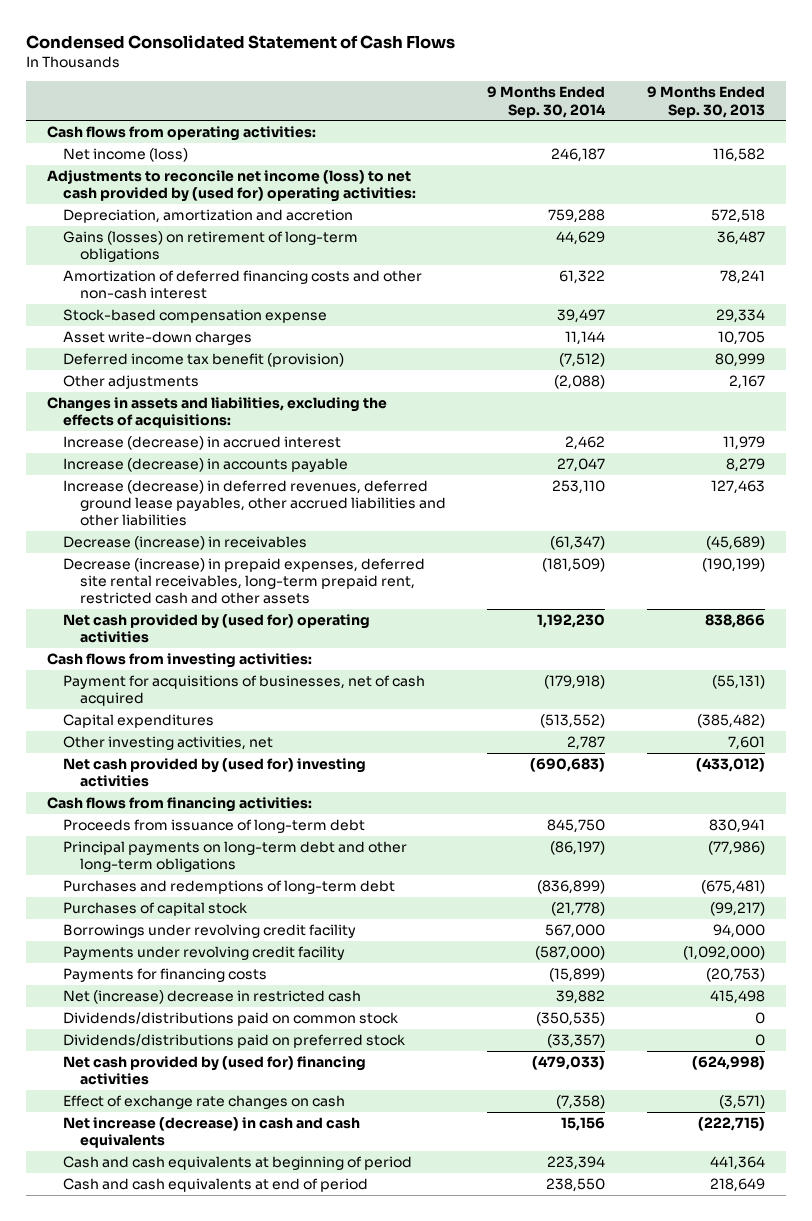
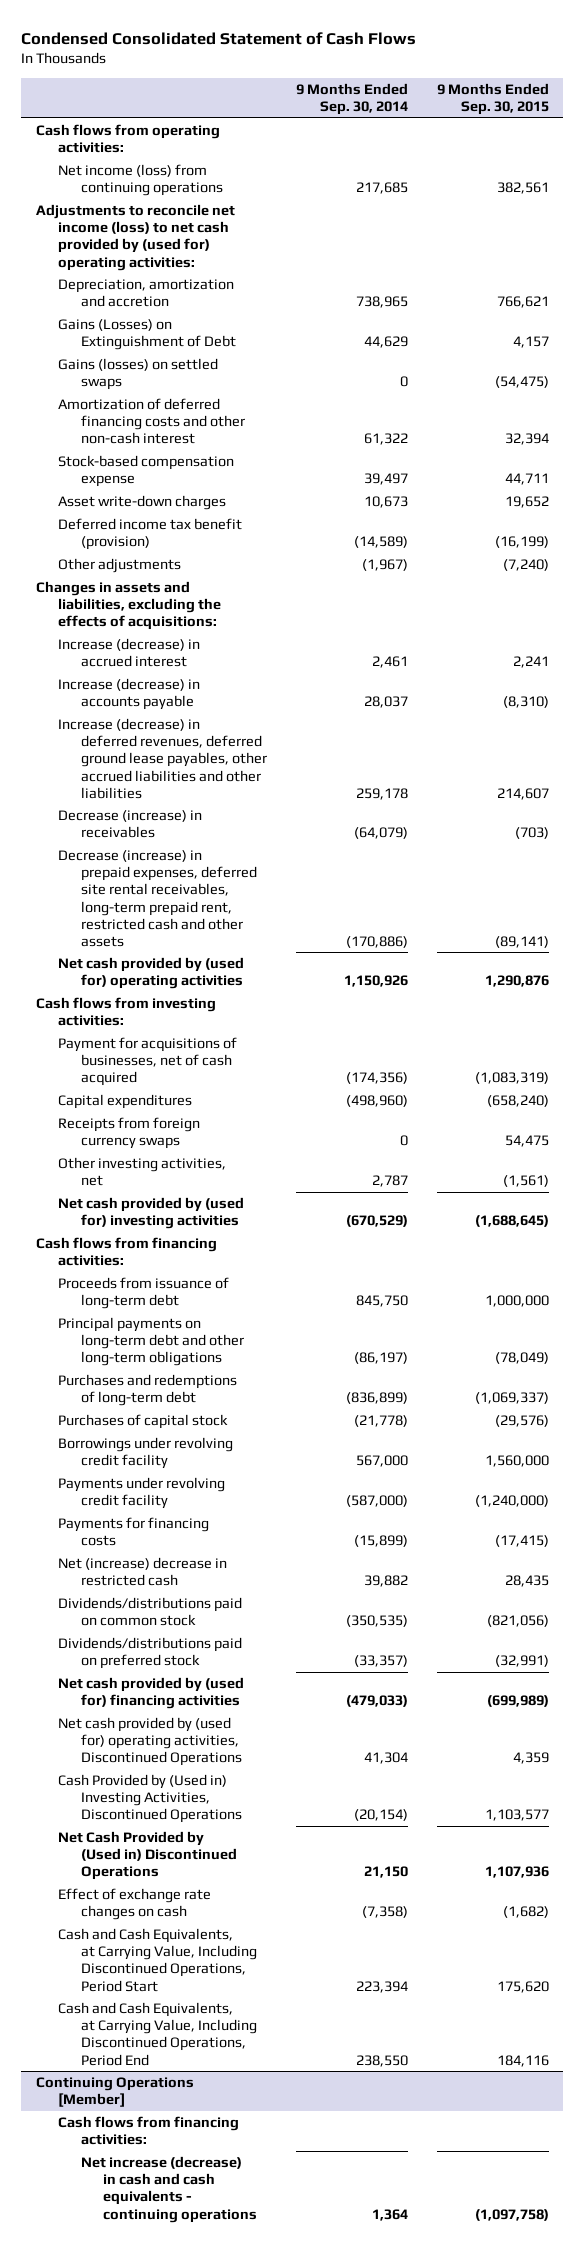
- | 9 Months Ended Sep. 30, 2014 | 9 Months Ended Sep. 30, 2013
+ | 9 Months Ended Sep. 30, 2014 | 9 Months Ended Sep. 30, 2015
- Net income (loss) | 246,187 | 116,582
+ Net income (loss) from continuing operations | 217,685 | 382,561
- Depreciation, amortization and accretion | 759,288 | 572,518
- Gains (losses) on retirement of long-term obligations | 44,629 | 36,487
+ Depreciation, amortization and accretion | 738,965 | 766,621
+ Gains (Losses) on Extinguishment of Debt | 44,629 | 4,157
+ Gains (losses) on settled swaps | 0 | (54,475)
- Asset write-down charges | 11,144 | 10,705
- Deferred income tax benefit (provision) | (7,512) | 80,999
- Other adjustments | (2,088) | 2,167
+ Asset write-down charges | 10,673 | 19,652
+ Deferred income tax benefit (provision) | (14,589) | (16,199)
+ Other adjustments | (1,967) | (7,240)
- Increase (decrease) in accrued interest | 2,462 | 11,979
- Increase (decrease) in accounts payable | 27,047 | 8,279
- Increase (decrease) in deferred revenues, deferred ground lease payables, other accrued liabilities and other liabilities | 253,110 | 127,463
- Decrease (increase) in receivables | (61,347) | (45,689)
- Decrease (increase) in prepaid expenses, deferred site rental receivables, long-term prepaid rent, restricted cash and other assets | (181,509) | (190,199)
- Net cash provided by (used for) operating activities | 1,192,230 | 838,866
+ Increase (decrease) in accrued interest | 2,461 | 2,241
+ Increase (decrease) in accounts payable | 28,037 | (8,310)
+ Increase (decrease) in deferred revenues, deferred ground lease payables, other accrued liabilities and other liabilities | 259,178 | 214,607
+ Decrease (increase) in receivables | (64,079) | (703)
+ Decrease (increase) in prepaid expenses, deferred site rental receivables, long-term prepaid rent, restricted cash and other assets | (170,886) | (89,141)
+ Net cash provided by (used for) operating activities | 1,150,926 | 1,290,876
- Payment for acquisitions of businesses, net of cash acquired | (179,918) | (55,131)
- Capital expenditures | (513,552) | (385,482)
+ Payment for acquisitions of businesses, net of cash acquired | (174,356) | (1,083,319)
+ Capital expenditures | (498,960) | (658,240)
+ Receipts from foreign currency swaps | 0 | 54,475
- Net cash provided by (used for) investing activities | (690,683) | (433,012)
+ Net cash provided by (used for) investing activities | (670,529) | (1,688,645)
+ Net cash provided by (used for) operating activities, Discontinued Operations | 41,304 | 4,359
+ Cash Provided by (Used in) Investing Activities, Discontinued Operations | (20,154) | 1,103,577
+ Net Cash Provided by (Used in) Discontinued Operations | 21,150 | 1,107,936
- Net increase (decrease) in cash and cash equivalents | 15,156 | (222,715)
- Cash and cash equivalents at beginning of period | 223,394 | 441,364
- Cash and cash equivalents at end of period | 238,550 | 218,649
+ Cash and Cash Equivalents, at Carrying Value, Including Discontinued Operations, Period Start | 223,394 | 175,620
+ Cash and Cash Equivalents, at Carrying Value, Including Discontinued Operations, Period End | 238,550 | 184,116
+ Continuing Operations [Member]
+ Cash flows from financing activities:
+ Net increase (decrease) in cash and cash equivalents - continuing operations | 1,364 | (1,097,758)

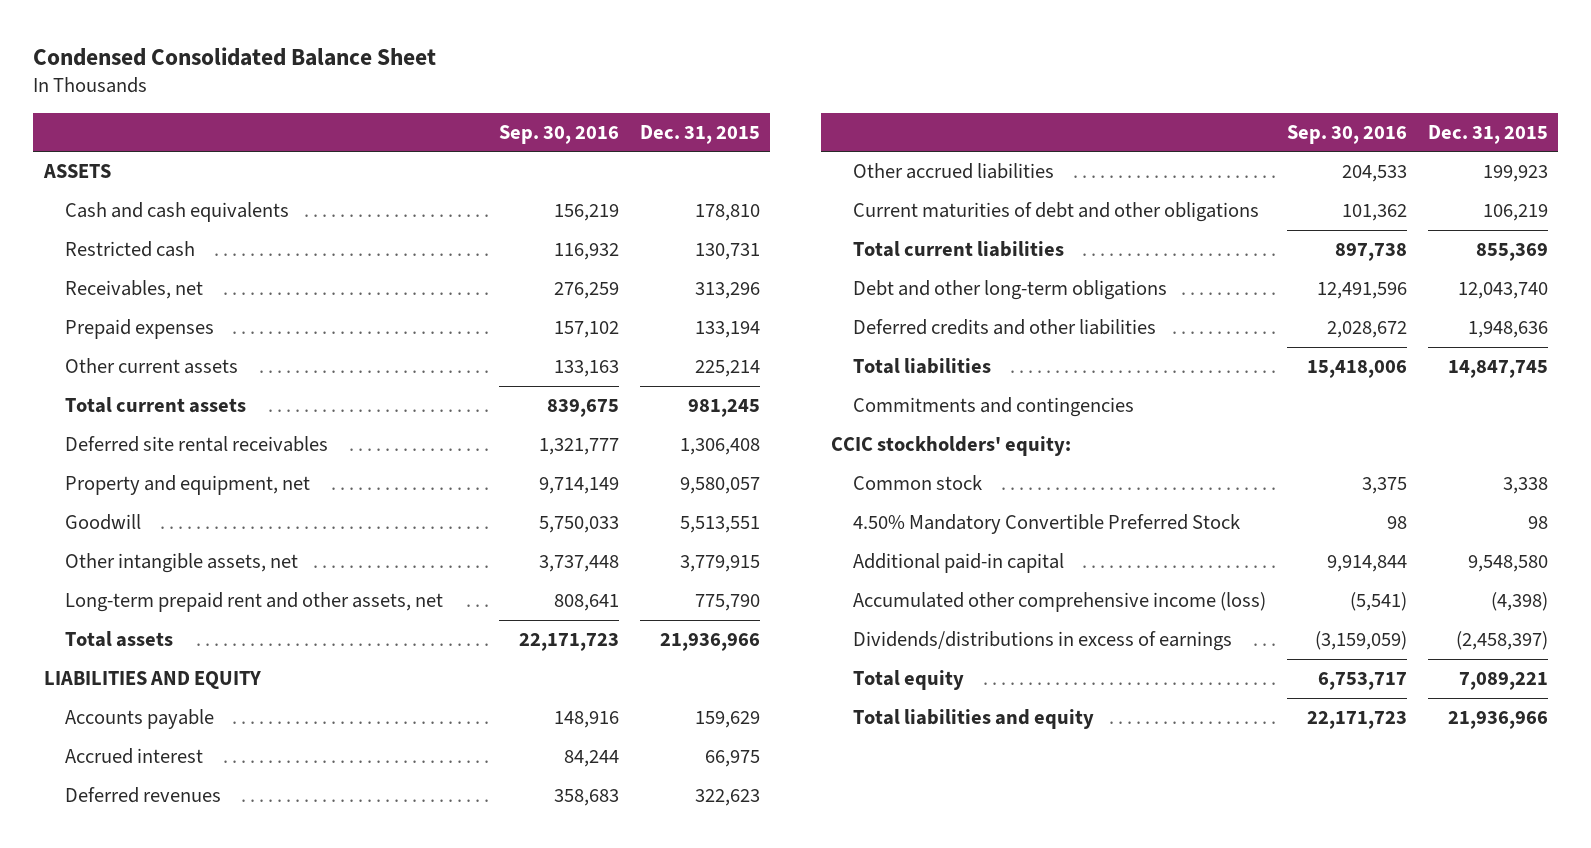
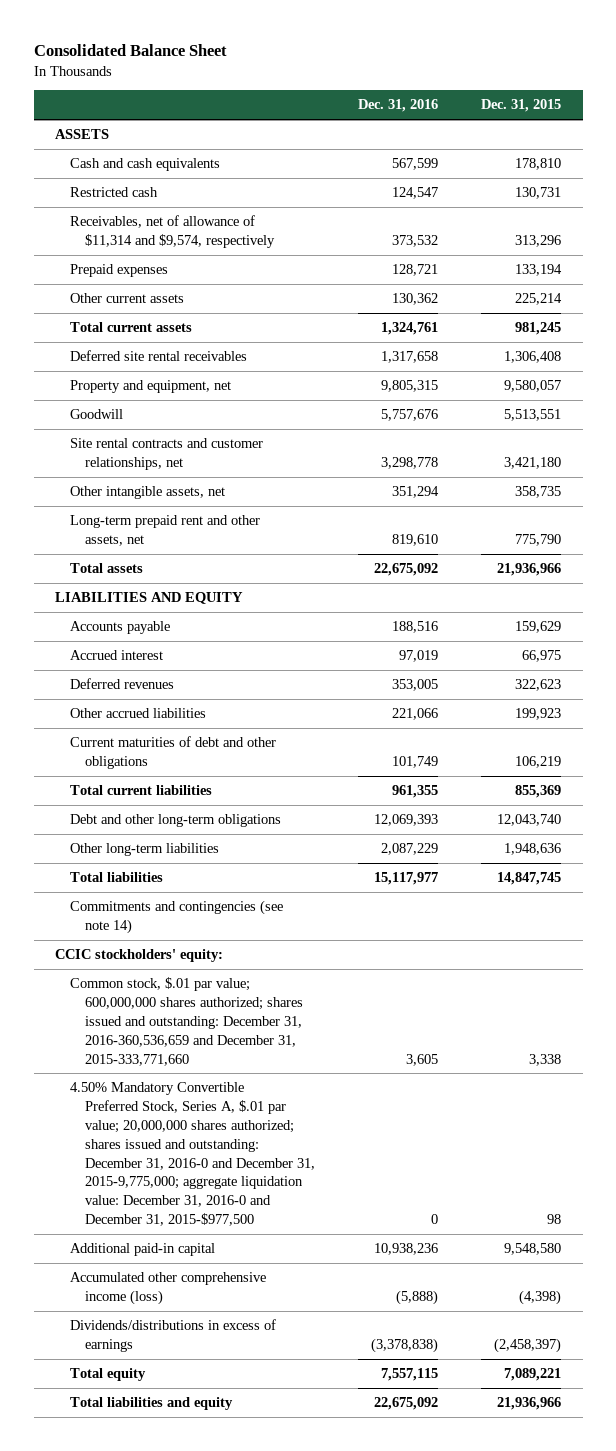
- Condensed Consolidated Balance Sheet
+ Consolidated Balance Sheet
- | Sep. 30, 2016 | Dec. 31, 2015
+ | Dec. 31, 2016 | Dec. 31, 2015
- Receivables, net | 276,259 | 313,296
+ Receivables, net of allowance of $11,314 and $9,574, respectively | 373,532 | 313,296
- Other intangible assets, net | 3,737,448 | 3,779,915
+ Site rental contracts and customer relationships, net | 3,298,778 | 3,421,180
+ Other intangible assets, net | 351,294 | 358,735
- Deferred credits and other liabilities | 2,028,672 | 1,948,636
+ Other long-term liabilities | 2,087,229 | 1,948,636
- Commitments and contingencies
+ Commitments and contingencies (see note 14)
- Common stock | 3,375 | 3,338
- 4.50% Mandatory Convertible Preferred Stock | 98 | 98
+ Common stock, $.01 par value; 600,000,000 shares authorized; shares issued and outstanding: December 31, 2016-360,536,659 and December 31, 2015-333,771,660 | 3,605 | 3,338
+ 4.50% Mandatory Convertible Preferred Stock, Series A, $.01 par value; 20,000,000 shares authorized; shares issued and outstanding: December 31, 2016-0 and December 31, 2015-9,775,000; aggregate liquidation value: December 31, 2016-0 and December 31, 2015-$977,500 | 0 | 98

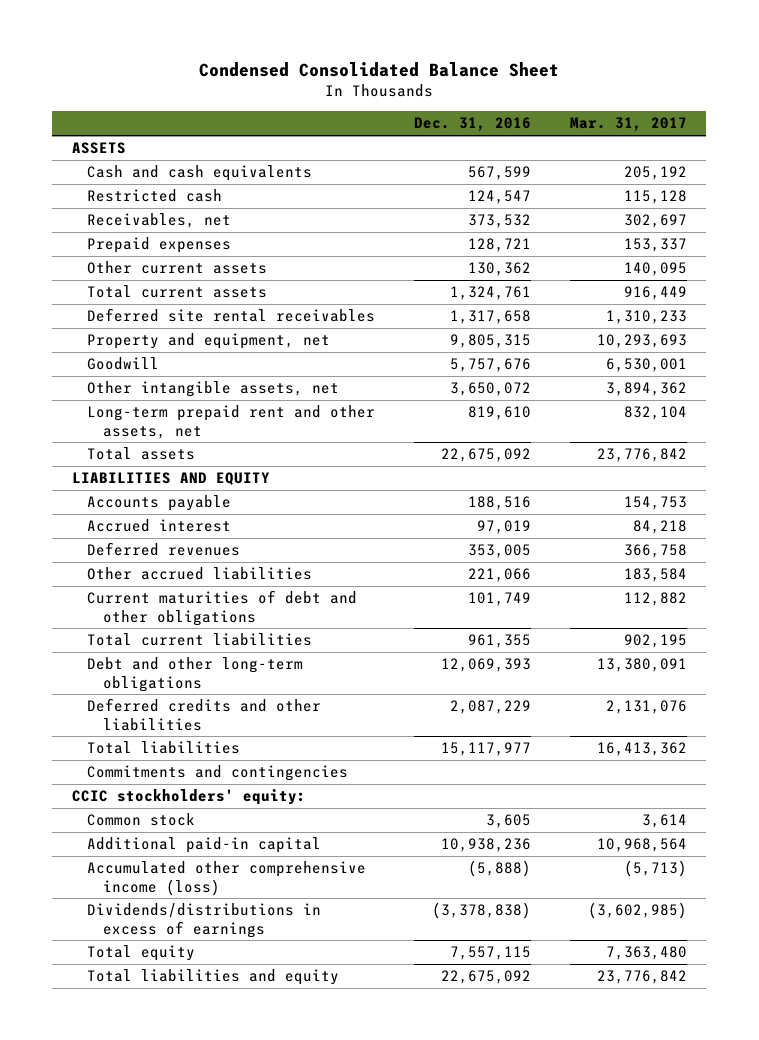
- Consolidated Balance Sheet
+ Condensed Consolidated Balance Sheet
- | Dec. 31, 2016 | Dec. 31, 2015
+ | Dec. 31, 2016 | Mar. 31, 2017
- Receivables, net of allowance of $11,314 and $9,574, respectively | 373,532 | 313,296
+ Receivables, net | 373,532 | 302,697
- Site rental contracts and customer relationships, net | 3,298,778 | 3,421,180
- Other intangible assets, net | 351,294 | 358,735
+ Other intangible assets, net | 3,650,072 | 3,894,362
- Other long-term liabilities | 2,087,229 | 1,948,636
+ Deferred credits and other liabilities | 2,087,229 | 2,131,076
- Commitments and contingencies (see note 14)
+ Commitments and contingencies
- Common stock, $.01 par value; 600,000,000 shares authorized; shares issued and outstanding: December 31, 2016-360,536,659 and December 31, 2015-333,771,660 | 3,605 | 3,338
- 4.50% Mandatory Convertible Preferred Stock, Series A, $.01 par value; 20,000,000 shares authorized; shares issued and outstanding: December 31, 2016-0 and December 31, 2015-9,775,000; aggregate liquidation value: December 31, 2016-0 and December 31, 2015-$977,500 | 0 | 98
+ Common stock | 3,605 | 3,614

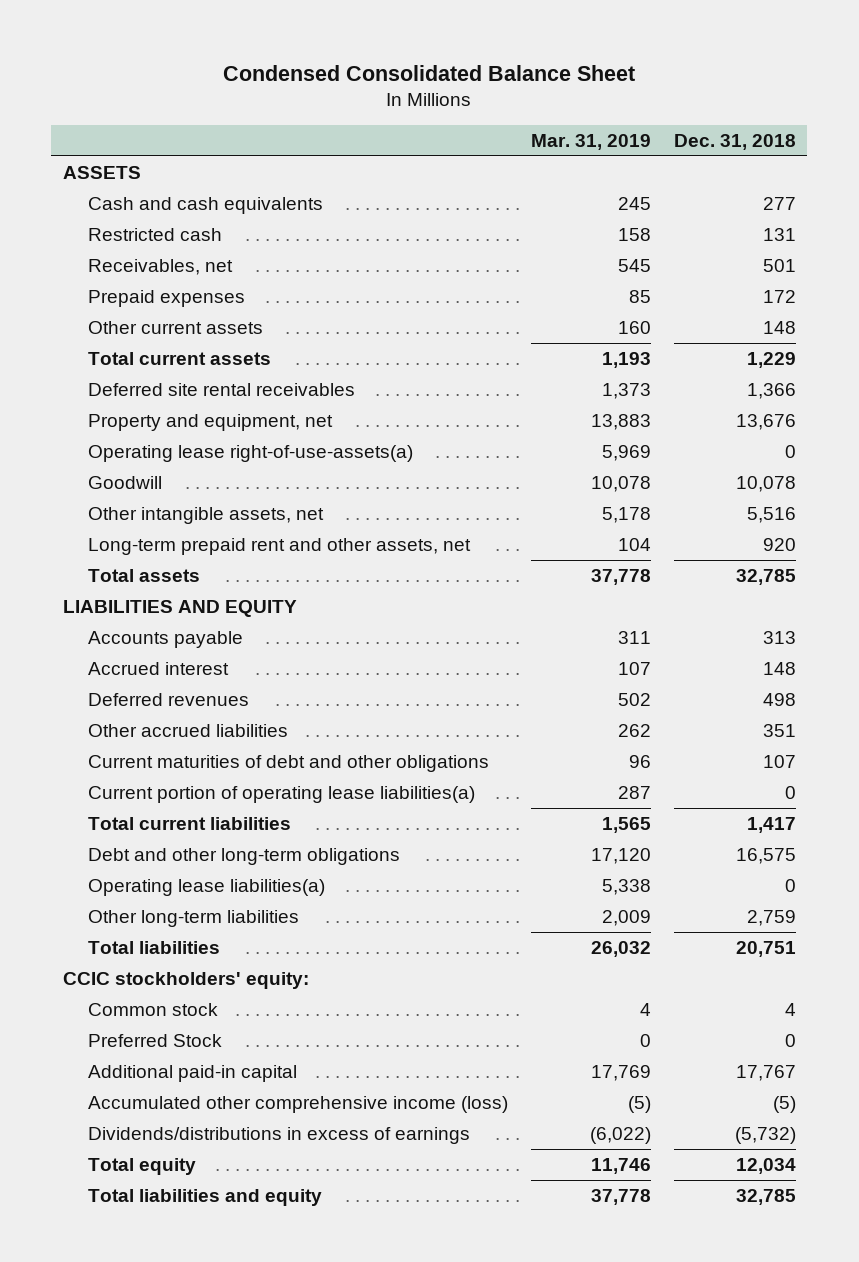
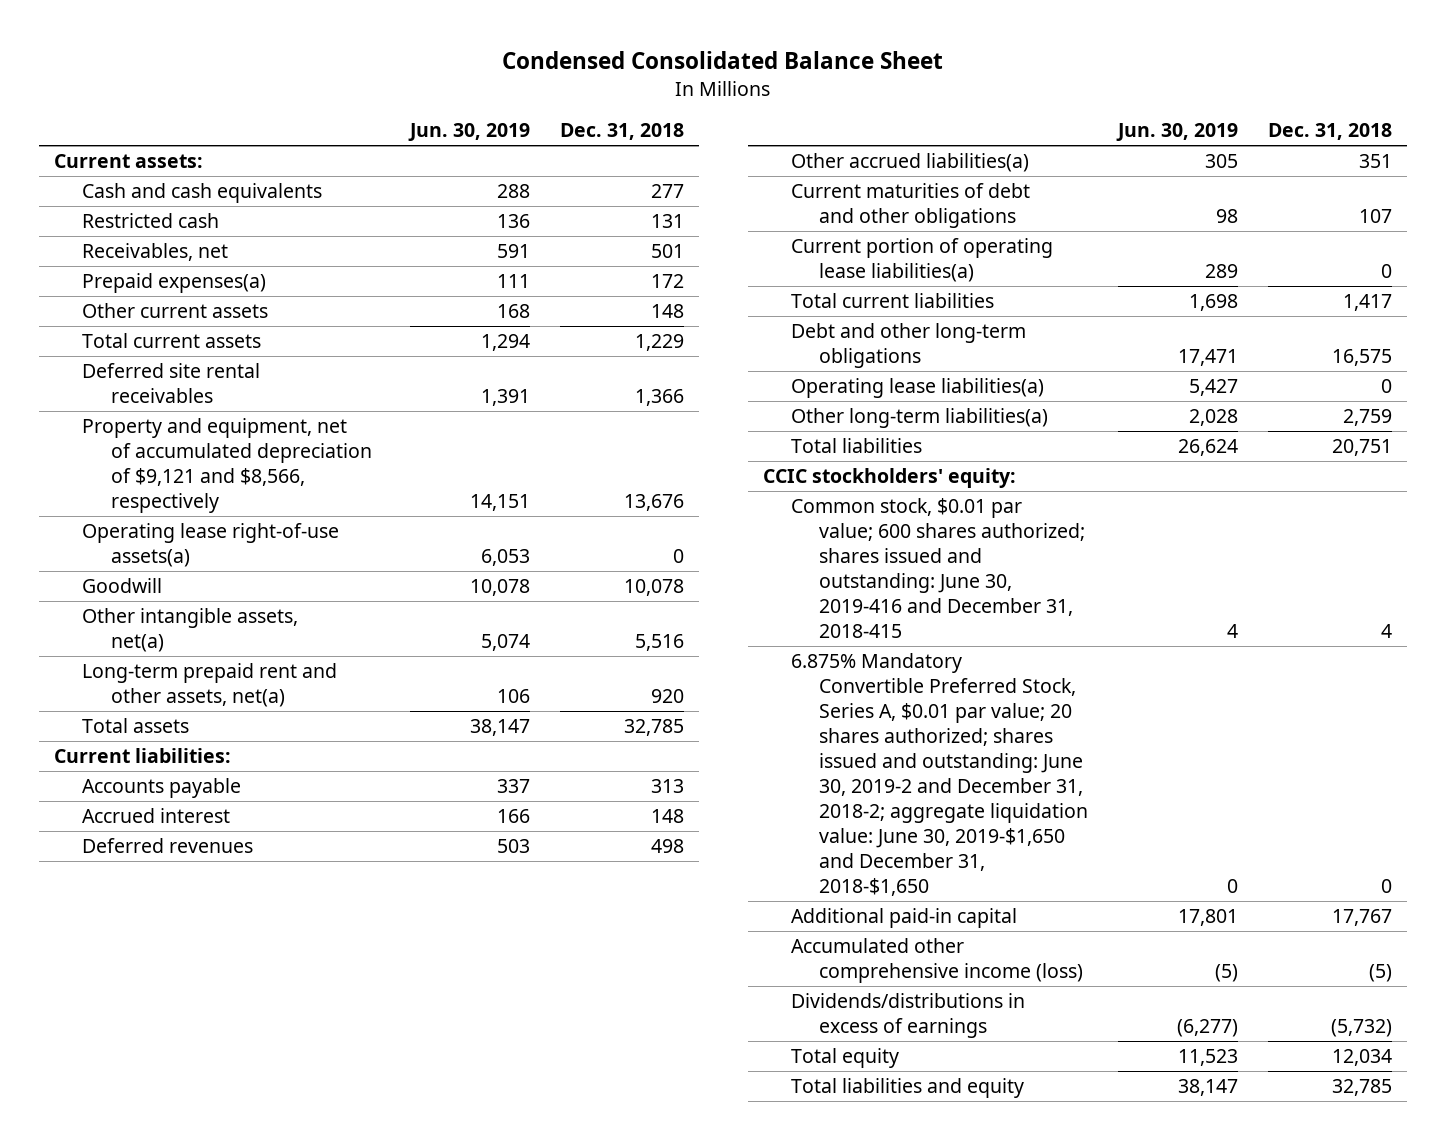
- | Mar. 31, 2019 | Dec. 31, 2018
+ | Jun. 30, 2019 | Dec. 31, 2018
- ASSETS
+ Current assets:
- Prepaid expenses | 85 | 172
+ Prepaid expenses(a) | 111 | 172
- Property and equipment, net | 13,883 | 13,676
- Operating lease right-of-use-assets(a) | 5,969 | 0
+ Property and equipment, net of accumulated depreciation of $9,121 and $8,566, respectively | 14,151 | 13,676
+ Operating lease right-of-use assets(a) | 6,053 | 0
- Other intangible assets, net | 5,178 | 5,516
- Long-term prepaid rent and other assets, net | 104 | 920
+ Other intangible assets, net(a) | 5,074 | 5,516
+ Long-term prepaid rent and other assets, net(a) | 106 | 920
- LIABILITIES AND EQUITY
+ Current liabilities:
- Other accrued liabilities | 262 | 351
+ Other accrued liabilities(a) | 305 | 351
- Other long-term liabilities | 2,009 | 2,759
+ Other long-term liabilities(a) | 2,028 | 2,759
- Common stock | 4 | 4
- Preferred Stock | 0 | 0
+ Common stock, $0.01 par value; 600 shares authorized; shares issued and outstanding: June 30, 2019-416 and December 31, 2018-415 | 4 | 4
+ 6.875% Mandatory Convertible Preferred Stock, Series A, $0.01 par value; 20 shares authorized; shares issued and outstanding: June 30, 2019-2 and December 31, 2018-2; aggregate liquidation value: June 30, 2019-$1,650 and December 31, 2018-$1,650 | 0 | 0

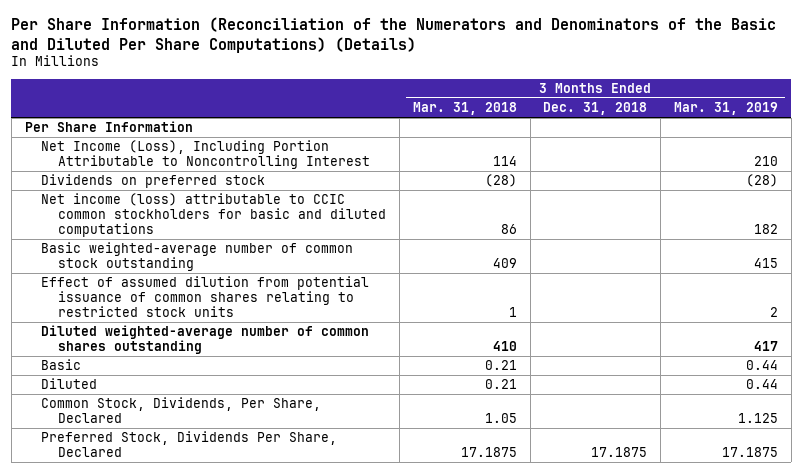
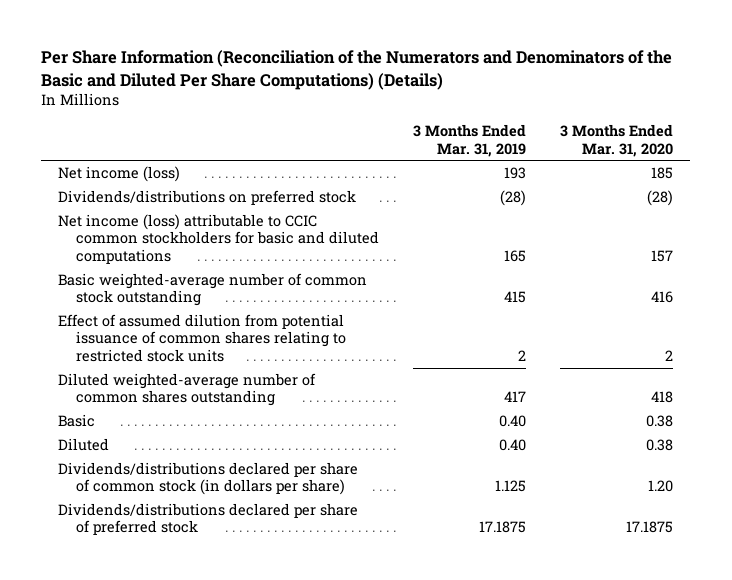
- | 3 Months Ended Mar. 31, 2018 | 3 Months Ended Dec. 31, 2018 | 3 Months Ended Mar. 31, 2019
+ | 3 Months Ended Mar. 31, 2019 | 3 Months Ended Mar. 31, 2020
- Per Share Information
- Net Income (Loss), Including Portion Attributable to Noncontrolling Interest | 114 | | 210
- Dividends on preferred stock | (28) | | (28)
- Net income (loss) attributable to CCIC common stockholders for basic and diluted computations | 86 | | 182
+ Net income (loss) | 193 | 185
+ Dividends/distributions on preferred stock | (28) | (28)
+ Net income (loss) attributable to CCIC common stockholders for basic and diluted computations | 165 | 157
- Basic | 0.21 | | 0.44
- Diluted | 0.21 | | 0.44
- Common Stock, Dividends, Per Share, Declared | 1.05 | | 1.125
- Preferred Stock, Dividends Per Share, Declared | 17.1875 | 17.1875 | 17.1875
+ Basic | 0.40 | 0.38
+ Diluted | 0.40 | 0.38
+ Dividends/distributions declared per share of common stock (in dollars per share) | 1.125 | 1.20
+ Dividends/distributions declared per share of preferred stock | 17.1875 | 17.1875

